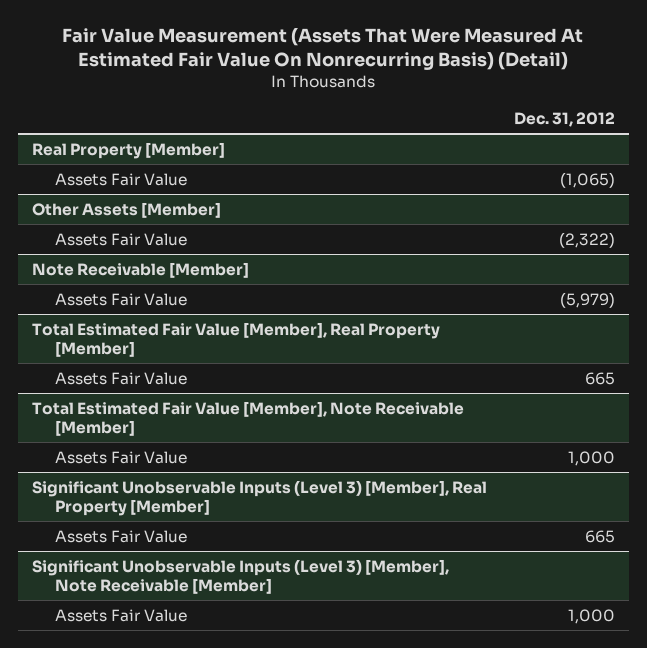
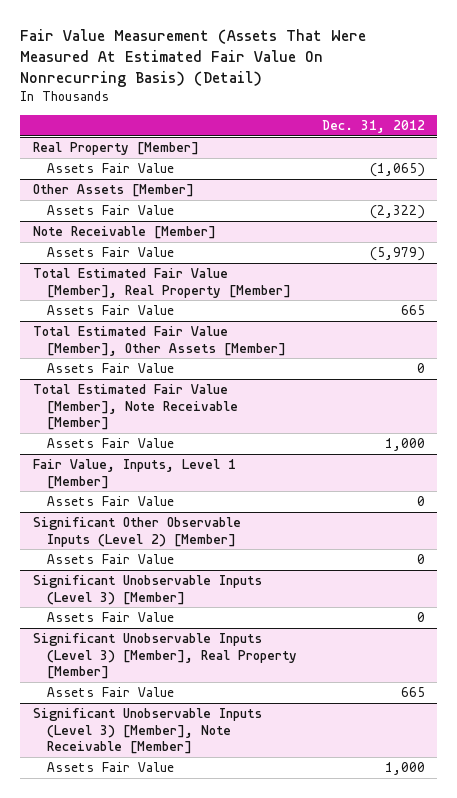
+ Total Estimated Fair Value [Member], Other Assets [Member]
+ Assets Fair Value | 0
+ Fair Value, Inputs, Level 1 [Member]
+ Assets Fair Value | 0
+ Significant Other Observable Inputs (Level 2) [Member]
+ Assets Fair Value | 0
+ Significant Unobservable Inputs (Level 3) [Member]
+ Assets Fair Value | 0

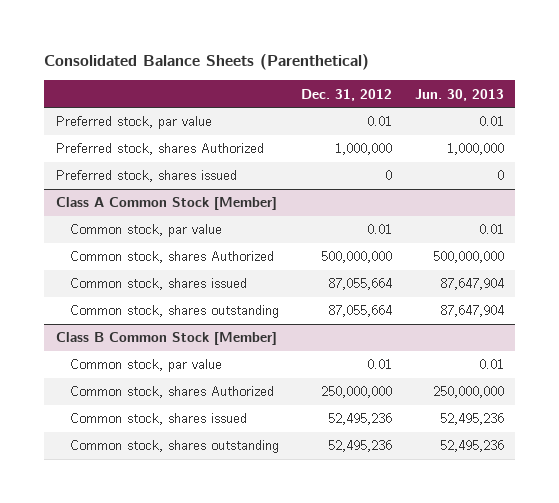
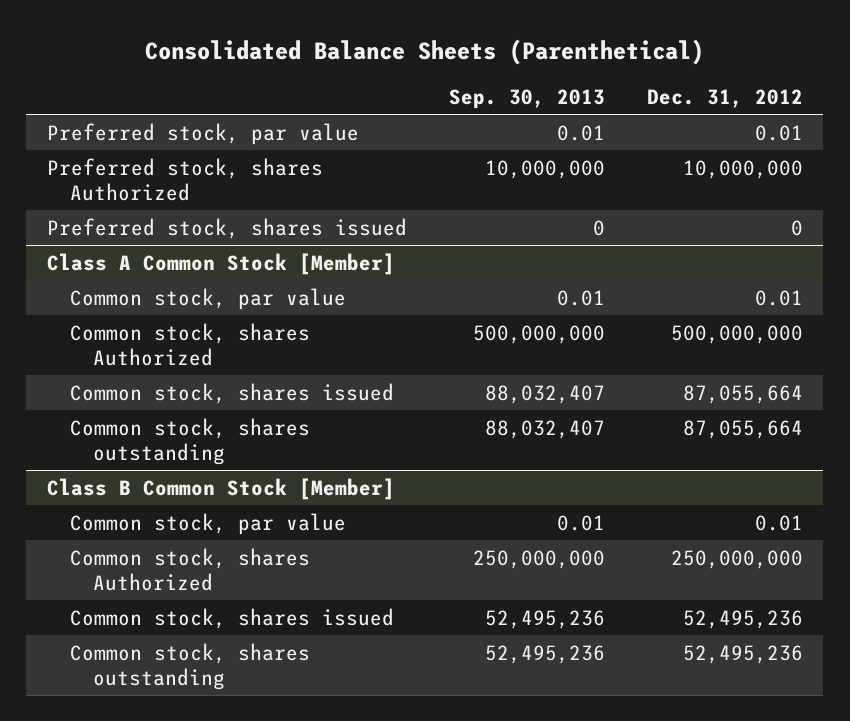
- | Dec. 31, 2012 | Jun. 30, 2013
+ | Sep. 30, 2013 | Dec. 31, 2012
- Preferred stock, shares Authorized | 1,000,000 | 1,000,000
+ Preferred stock, shares Authorized | 10,000,000 | 10,000,000

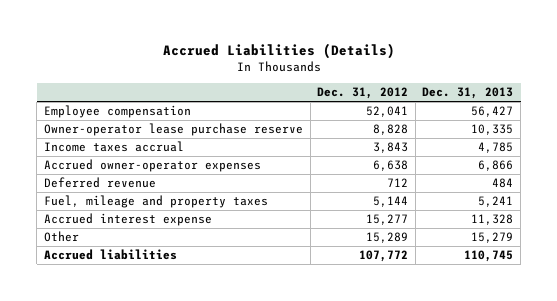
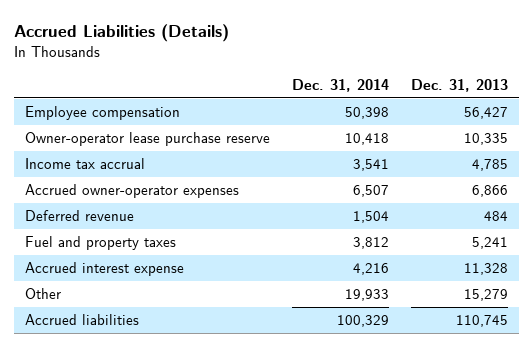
- | Dec. 31, 2012 | Dec. 31, 2013
+ | Dec. 31, 2014 | Dec. 31, 2013
- Income taxes accrual | 3,843 | 4,785
+ Income tax accrual | 3,541 | 4,785
- Fuel, mileage and property taxes | 5,144 | 5,241
+ Fuel and property taxes | 3,812 | 5,241

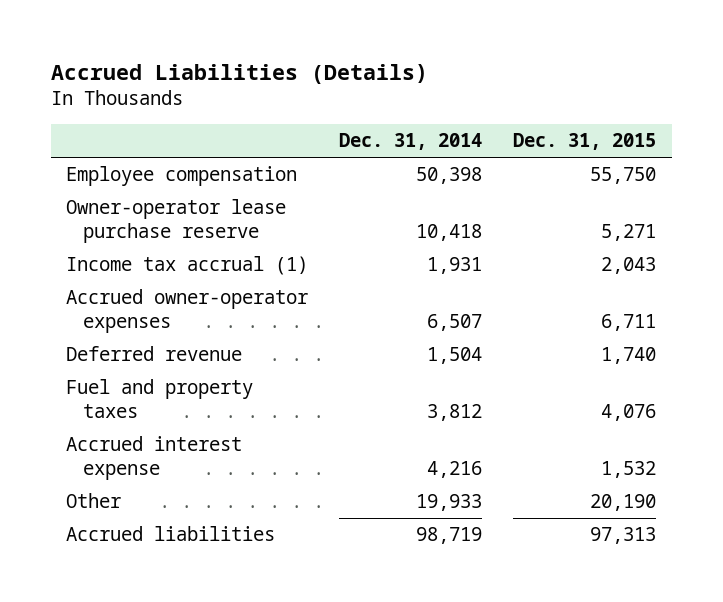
- | Dec. 31, 2014 | Dec. 31, 2013
+ | Dec. 31, 2014 | Dec. 31, 2015
- Income tax accrual | 3,541 | 4,785
+ Income tax accrual (1) | 1,931 | 2,043
- Accrued liabilities | 100,329 | 110,745
+ Accrued liabilities | 98,719 | 97,313

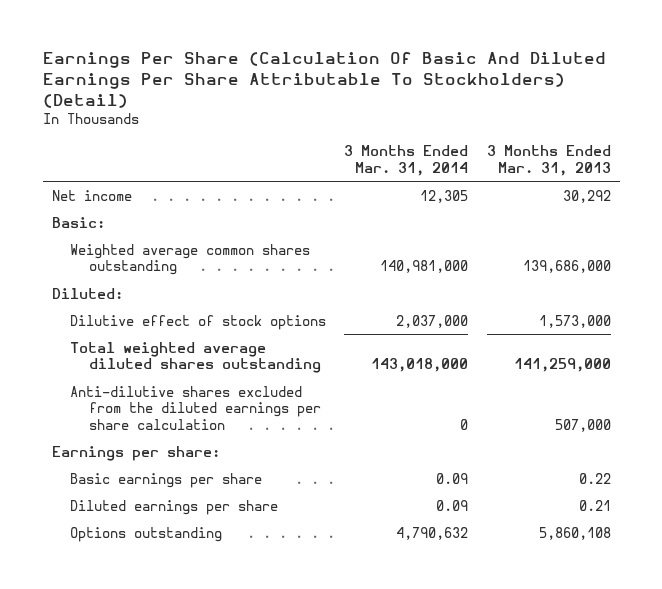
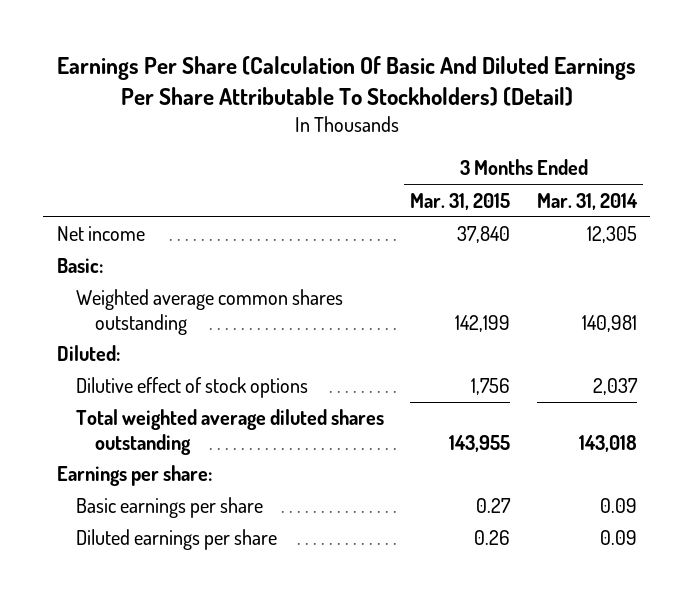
- | 3 Months Ended Mar. 31, 2014 | 3 Months Ended Mar. 31, 2013
+ | 3 Months Ended Mar. 31, 2015 | 3 Months Ended Mar. 31, 2014
- Weighted average common shares outstanding | 140,981,000 | 139,686,000
+ Weighted average common shares outstanding | 142,199 | 140,981
- Dilutive effect of stock options | 2,037,000 | 1,573,000
- Total weighted average diluted shares outstanding | 143,018,000 | 141,259,000
- Anti-dilutive shares excluded from the diluted earnings per share calculation | 0 | 507,000
+ Dilutive effect of stock options | 1,756 | 2,037
+ Total weighted average diluted shares outstanding | 143,955 | 143,018
- Options outstanding | 4,790,632 | 5,860,108

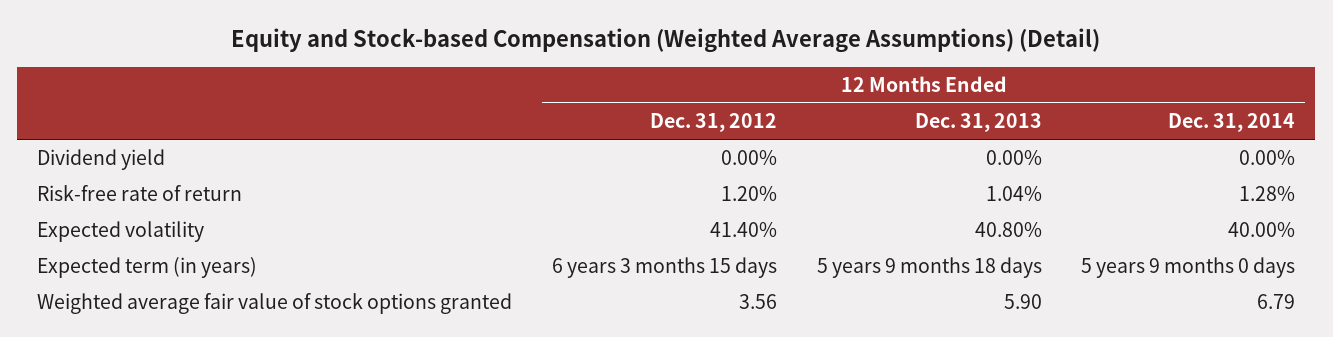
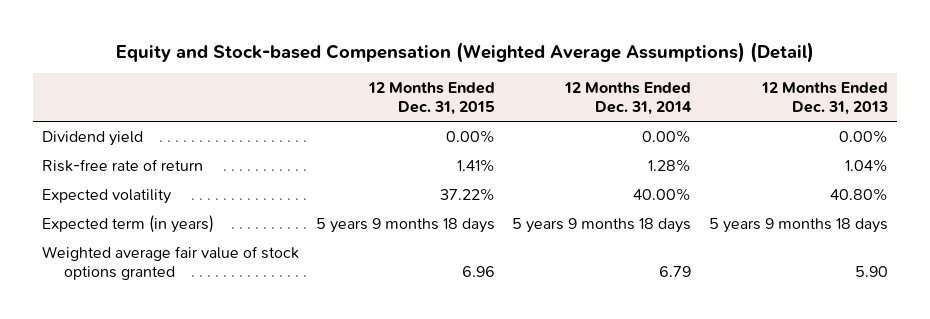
- | 12 Months Ended Dec. 31, 2012 | 12 Months Ended Dec. 31, 2013 | 12 Months Ended Dec. 31, 2014
+ | 12 Months Ended Dec. 31, 2015 | 12 Months Ended Dec. 31, 2014 | 12 Months Ended Dec. 31, 2013
- Expected term (in years) | 6 years 3 months 15 days | 5 years 9 months 18 days | 5 years 9 months 0 days
+ Expected term (in years) | 5 years 9 months 18 days | 5 years 9 months 18 days | 5 years 9 months 18 days

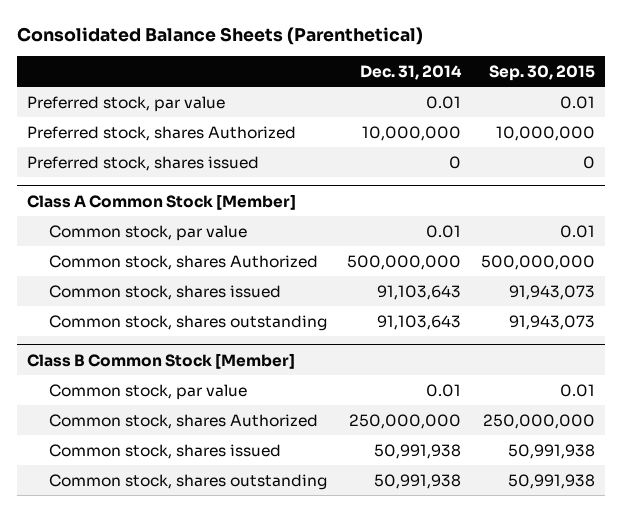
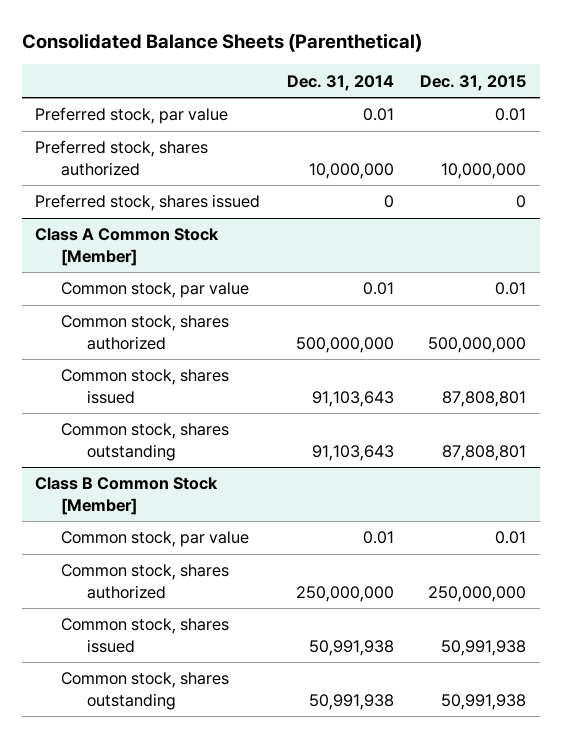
- | Dec. 31, 2014 | Sep. 30, 2015
+ | Dec. 31, 2014 | Dec. 31, 2015
- Preferred stock, shares Authorized | 10,000,000 | 10,000,000
+ Preferred stock, shares authorized | 10,000,000 | 10,000,000
@ Class A Common Stock [Member]
- Common stock, shares Authorized | 500,000,000 | 500,000,000
+ Common stock, shares authorized | 500,000,000 | 500,000,000
@ Class B Common Stock [Member]
- Common stock, shares Authorized | 250,000,000 | 250,000,000
+ Common stock, shares authorized | 250,000,000 | 250,000,000

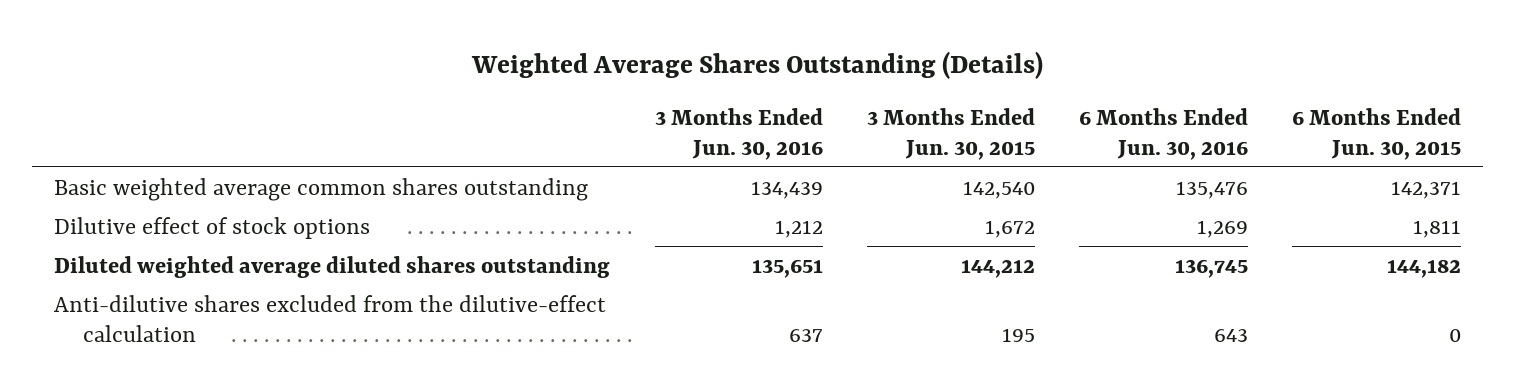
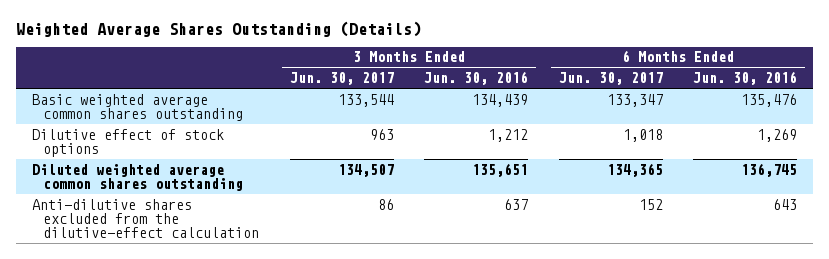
- | 3 Months Ended Jun. 30, 2016 | 3 Months Ended Jun. 30, 2015 | 6 Months Ended Jun. 30, 2016 | 6 Months Ended Jun. 30, 2015
+ | 3 Months Ended Jun. 30, 2017 | 3 Months Ended Jun. 30, 2016 | 6 Months Ended Jun. 30, 2017 | 6 Months Ended Jun. 30, 2016
- Diluted weighted average diluted shares outstanding | 135,651 | 144,212 | 136,745 | 144,182
+ Diluted weighted average common shares outstanding | 134,507 | 135,651 | 134,365 | 136,745

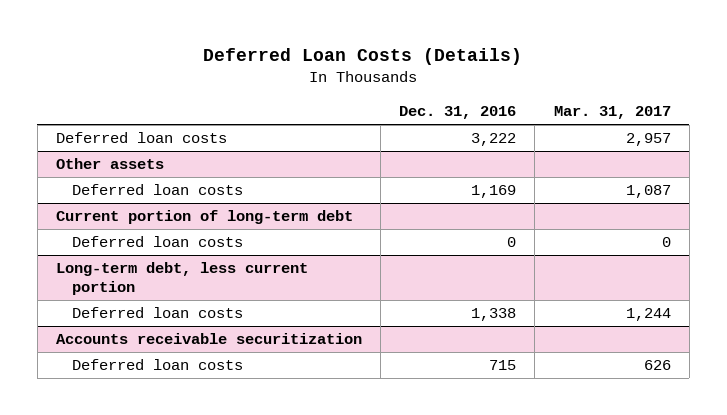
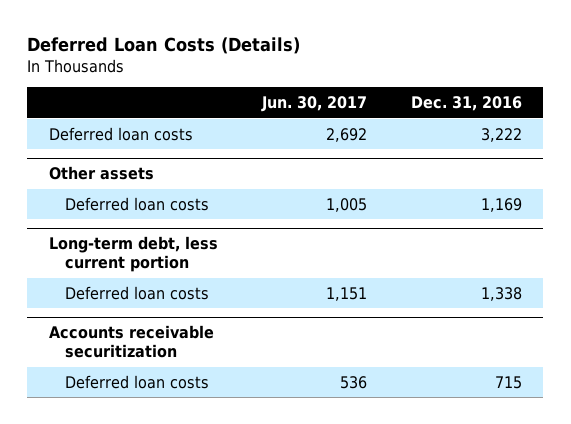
- | Dec. 31, 2016 | Mar. 31, 2017
+ | Jun. 30, 2017 | Dec. 31, 2016
- Current portion of long-term debt
- Deferred loan costs | 0 | 0

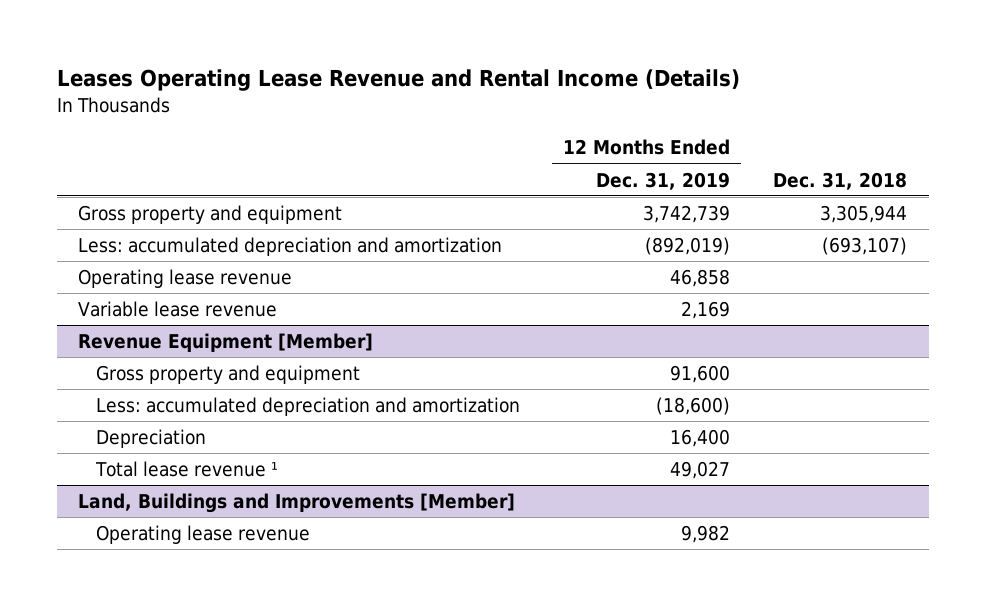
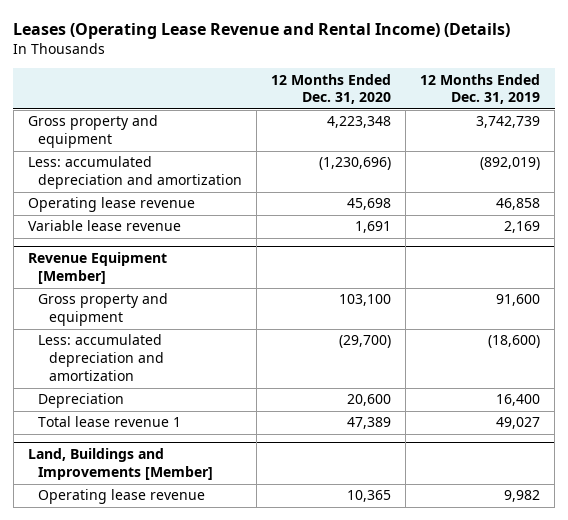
- Leases Operating Lease Revenue and Rental Income (Details)
+ Leases (Operating Lease Revenue and Rental Income) (Details)
- | 12 Months Ended Dec. 31, 2019 | Dec. 31, 2018
+ | 12 Months Ended Dec. 31, 2020 | 12 Months Ended Dec. 31, 2019
@ Revenue Equipment [Member]
- Total lease revenue ¹ | 49,027 |
+ Total lease revenue 1 | 47,389 | 49,027

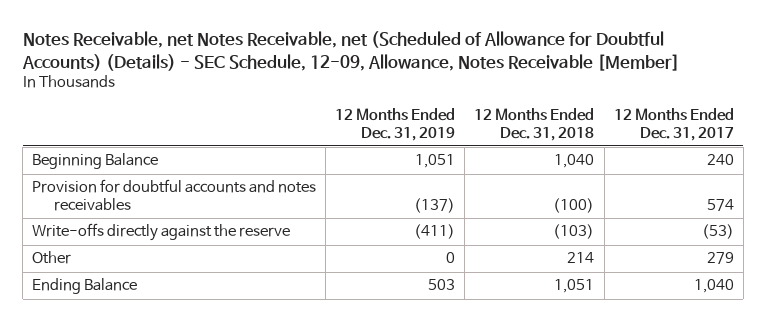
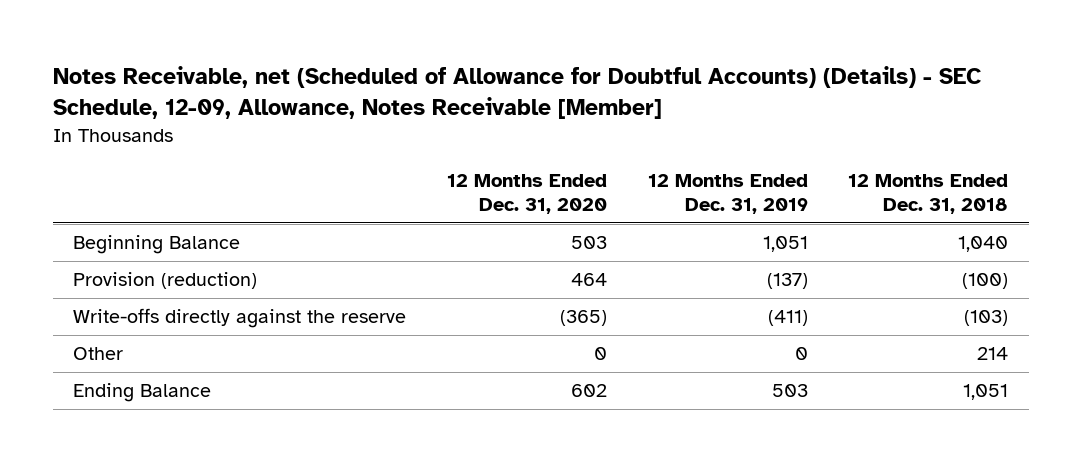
- Notes Receivable, net Notes Receivable, net (Scheduled of Allowance for Doubtful Accounts) (Details) - SEC Schedule, 12-09, Allowance, Notes Receivable [Member]
+ Notes Receivable, net (Scheduled of Allowance for Doubtful Accounts) (Details) - SEC Schedule, 12-09, Allowance, Notes Receivable [Member]
- | 12 Months Ended Dec. 31, 2019 | 12 Months Ended Dec. 31, 2018 | 12 Months Ended Dec. 31, 2017
+ | 12 Months Ended Dec. 31, 2020 | 12 Months Ended Dec. 31, 2019 | 12 Months Ended Dec. 31, 2018
- Provision for doubtful accounts and notes receivables | (137) | (100) | 574
+ Provision (reduction) | 464 | (137) | (100)

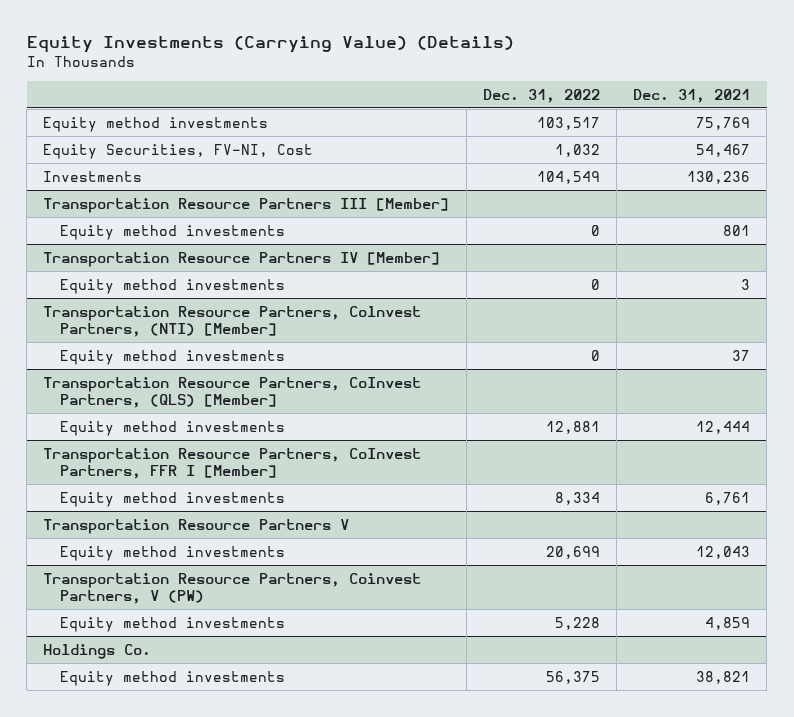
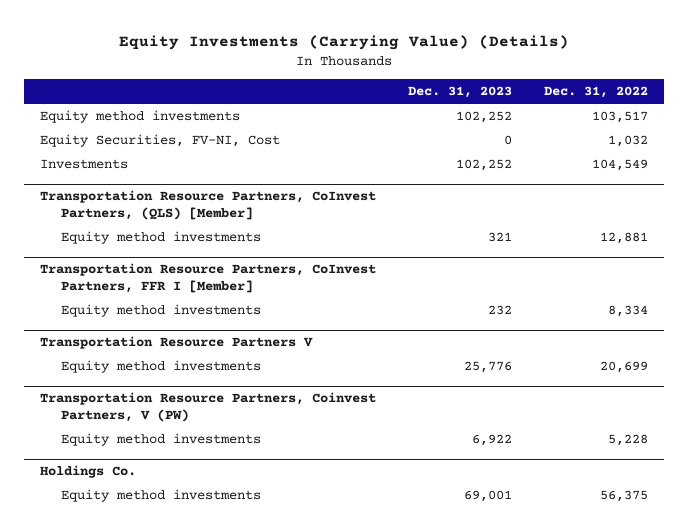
- | Dec. 31, 2022 | Dec. 31, 2021
+ | Dec. 31, 2023 | Dec. 31, 2022
- Transportation Resource Partners III [Member]
- Equity method investments | 0 | 801
- Transportation Resource Partners IV [Member]
- Equity method investments | 0 | 3
- Transportation Resource Partners, Colnvest Partners, (NTI) [Member]
- Equity method investments | 0 | 37

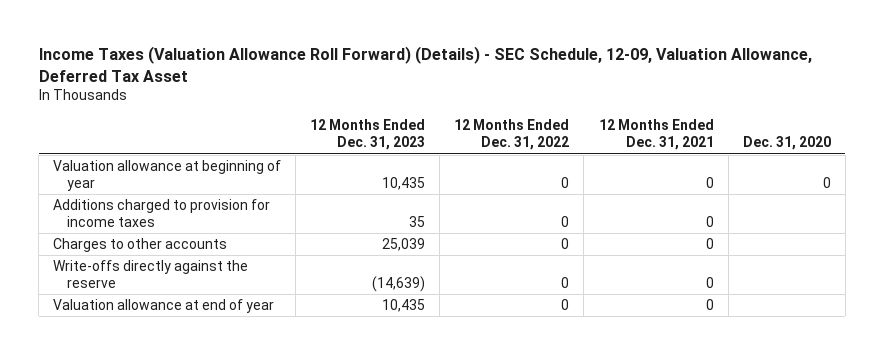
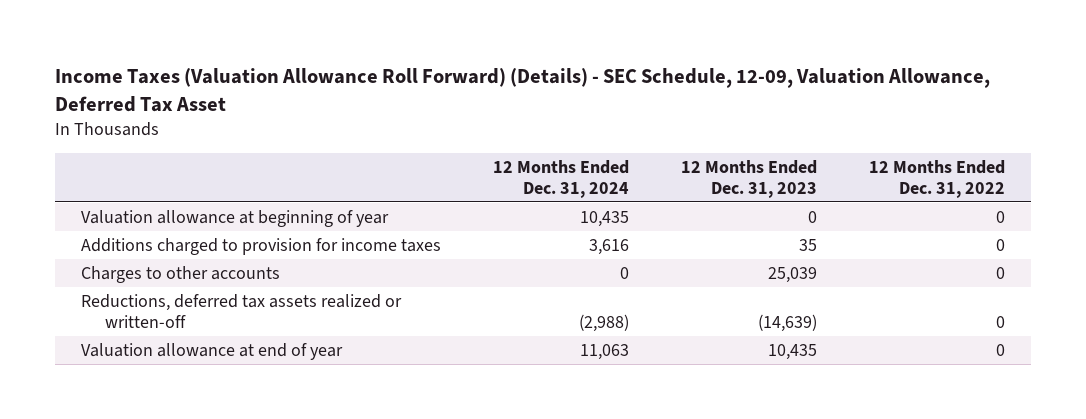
- | 12 Months Ended Dec. 31, 2023 | 12 Months Ended Dec. 31, 2022 | 12 Months Ended Dec. 31, 2021 | Dec. 31, 2020
+ | 12 Months Ended Dec. 31, 2024 | 12 Months Ended Dec. 31, 2023 | 12 Months Ended Dec. 31, 2022
- Valuation allowance at beginning of year | 10,435 | 0 | 0 | 0
+ Valuation allowance at beginning of year | 10,435 | 0 | 0
- Write-offs directly against the reserve | (14,639) | 0 | 0 |
+ Reductions, deferred tax assets realized or written-off | (2,988) | (14,639) | 0

